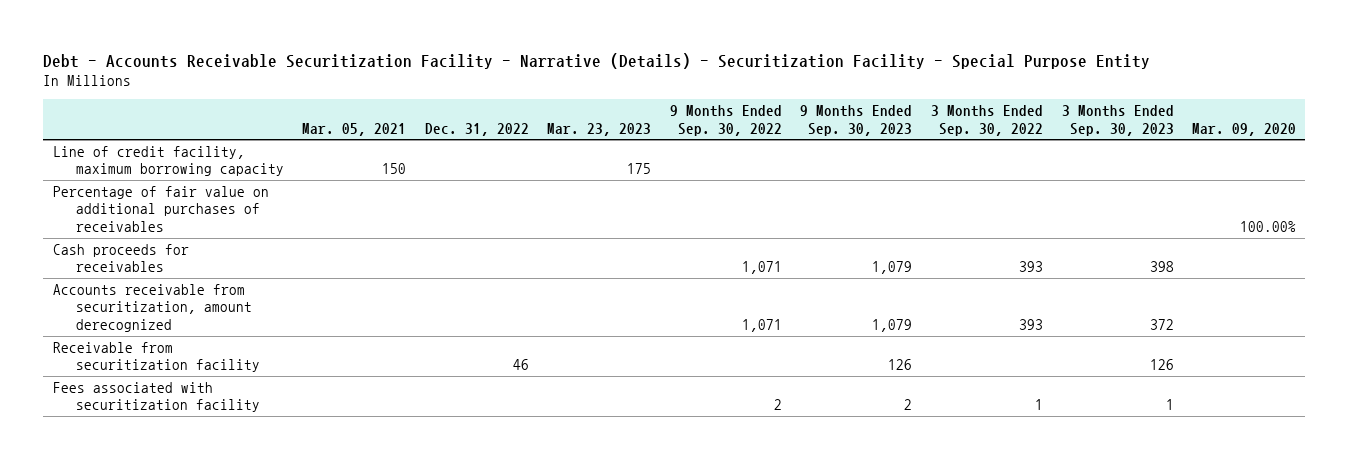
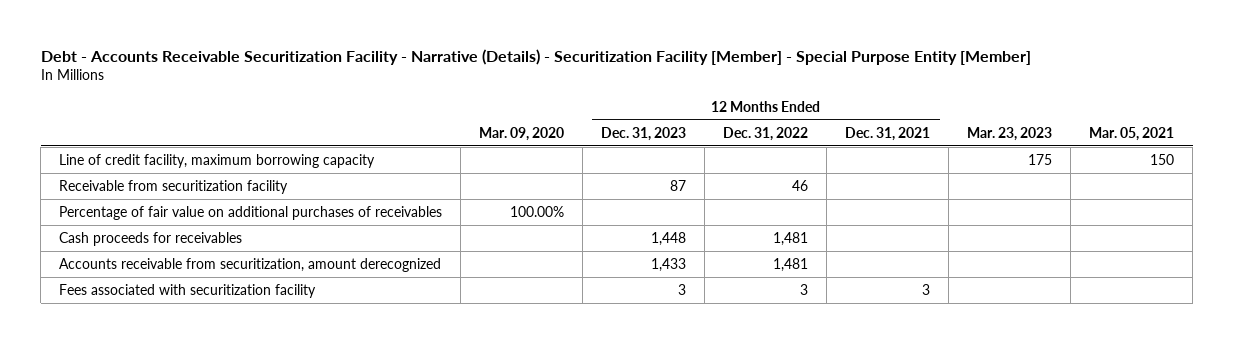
- Debt - Accounts Receivable Securitization Facility - Narrative (Details) - Securitization Facility - Special Purpose Entity
+ Debt - Accounts Receivable Securitization Facility - Narrative (Details) - Securitization Facility [Member] - Special Purpose Entity [Member]
- | Mar. 05, 2021 | Dec. 31, 2022 | Mar. 23, 2023 | 9 Months Ended Sep. 30, 2022 | 9 Months Ended Sep. 30, 2023 | 3 Months Ended Sep. 30, 2022 | 3 Months Ended Sep. 30, 2023 | Mar. 09, 2020
+ | Mar. 09, 2020 | 12 Months Ended Dec. 31, 2023 | 12 Months Ended Dec. 31, 2022 | 12 Months Ended Dec. 31, 2021 | Mar. 23, 2023 | Mar. 05, 2021
moved up: Receivable from securitization facility | | 87 | 46 | | |

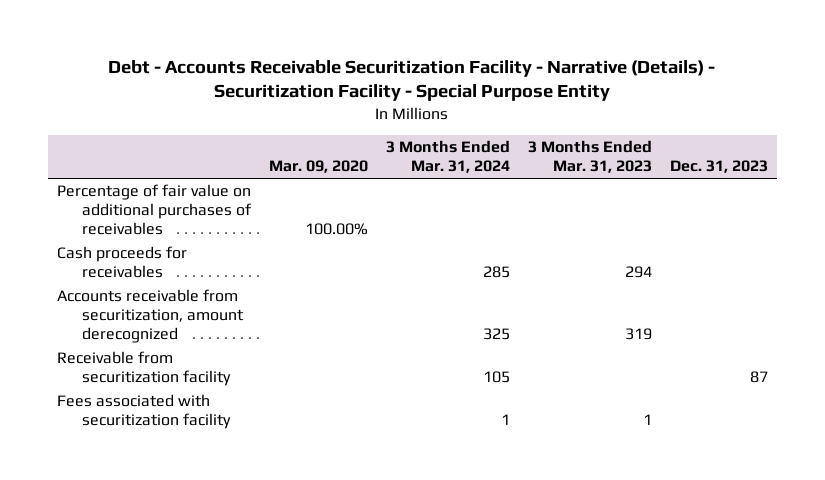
- Debt - Accounts Receivable Securitization Facility - Narrative (Details) - Securitization Facility [Member] - Special Purpose Entity [Member]
+ Debt - Accounts Receivable Securitization Facility - Narrative (Details) - Securitization Facility - Special Purpose Entity
- | Mar. 09, 2020 | 12 Months Ended Dec. 31, 2023 | 12 Months Ended Dec. 31, 2022 | 12 Months Ended Dec. 31, 2021 | Mar. 23, 2023 | Mar. 05, 2021
+ | Mar. 09, 2020 | 3 Months Ended Mar. 31, 2024 | 3 Months Ended Mar. 31, 2023 | Dec. 31, 2023
- Line of credit facility, maximum borrowing capacity | | | | | 175 | 150
moved down: Receivable from securitization facility | | 105 | | 87

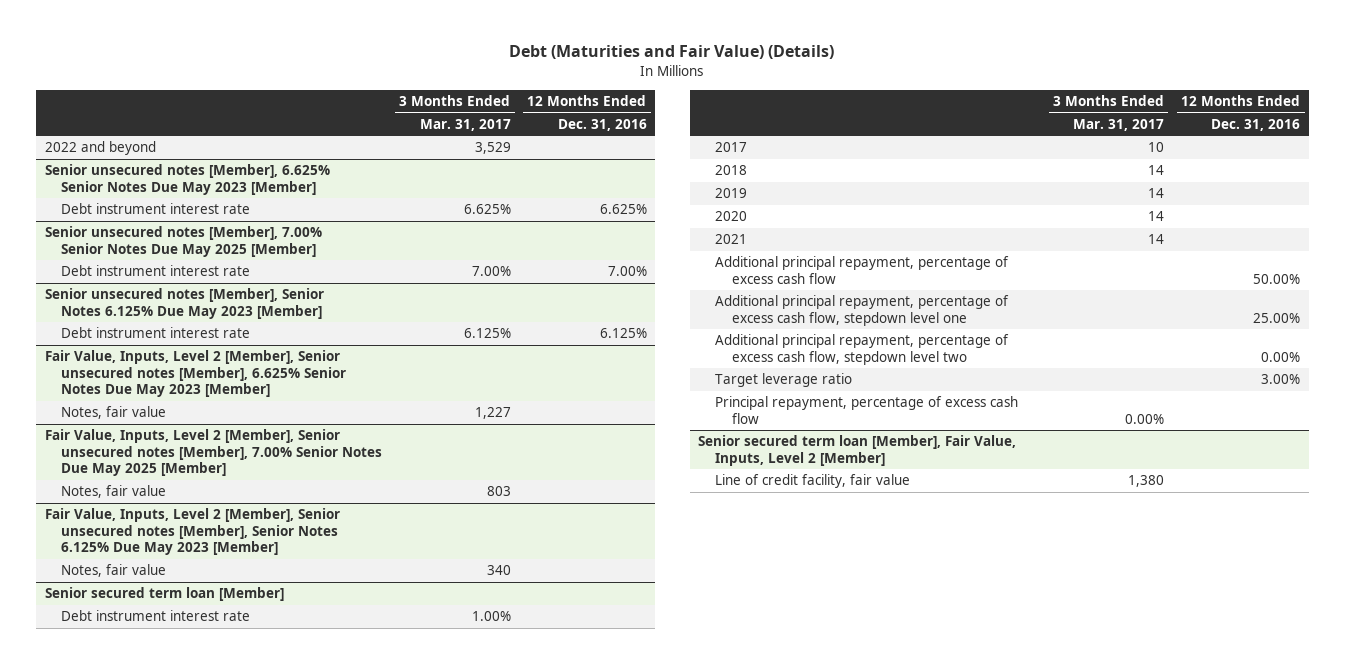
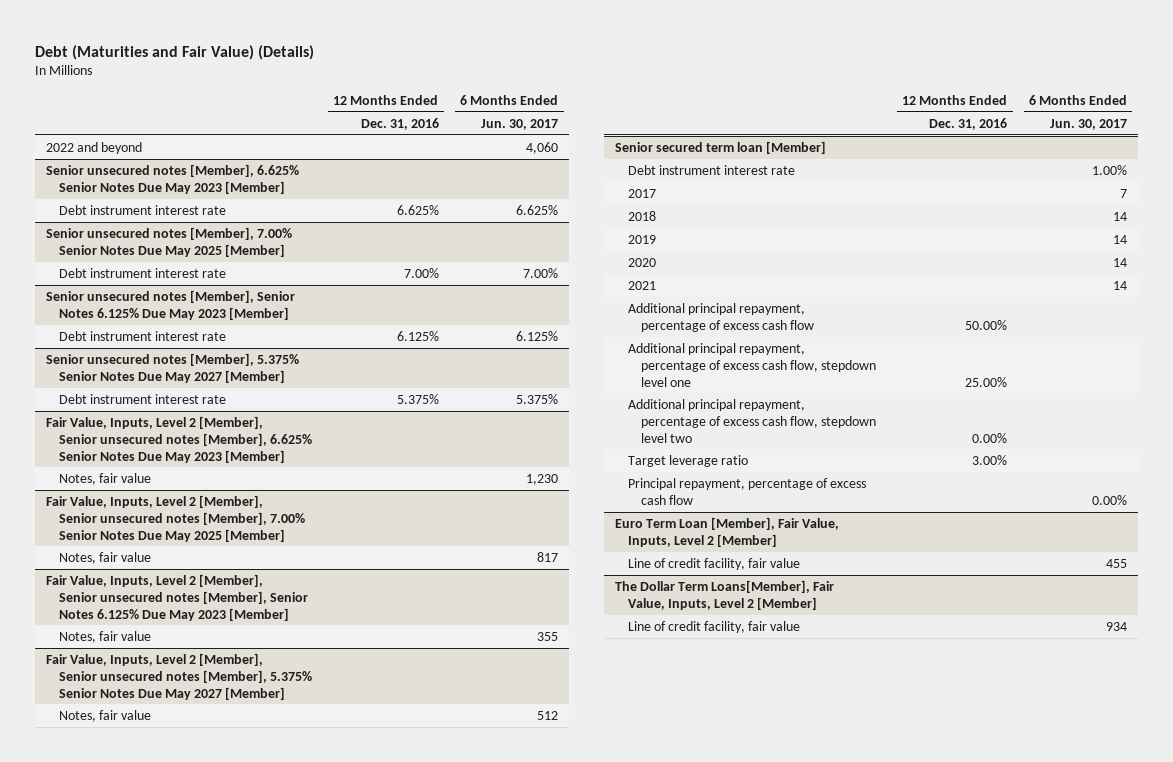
- | 3 Months Ended Mar. 31, 2017 | 12 Months Ended Dec. 31, 2016
+ | 12 Months Ended Dec. 31, 2016 | 6 Months Ended Jun. 30, 2017
+ Senior unsecured notes [Member], 5.375% Senior Notes Due May 2027 [Member]
+ Debt instrument interest rate | 5.375% | 5.375%
+ Fair Value, Inputs, Level 2 [Member], Senior unsecured notes [Member], 5.375% Senior Notes Due May 2027 [Member]
+ Notes, fair value | | 512
- Senior secured term loan [Member], Fair Value, Inputs, Level 2 [Member]
+ Euro Term Loan [Member], Fair Value, Inputs, Level 2 [Member]
+ The Dollar Term Loans[Member], Fair Value, Inputs, Level 2 [Member]
+ Line of credit facility, fair value | | 934

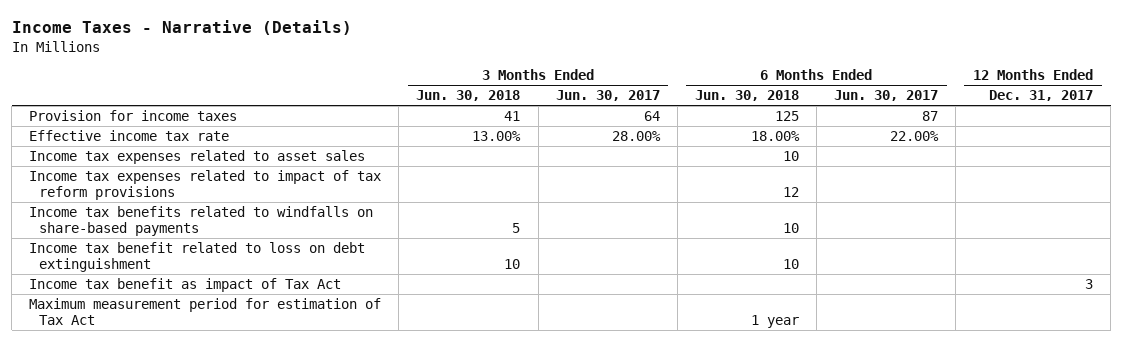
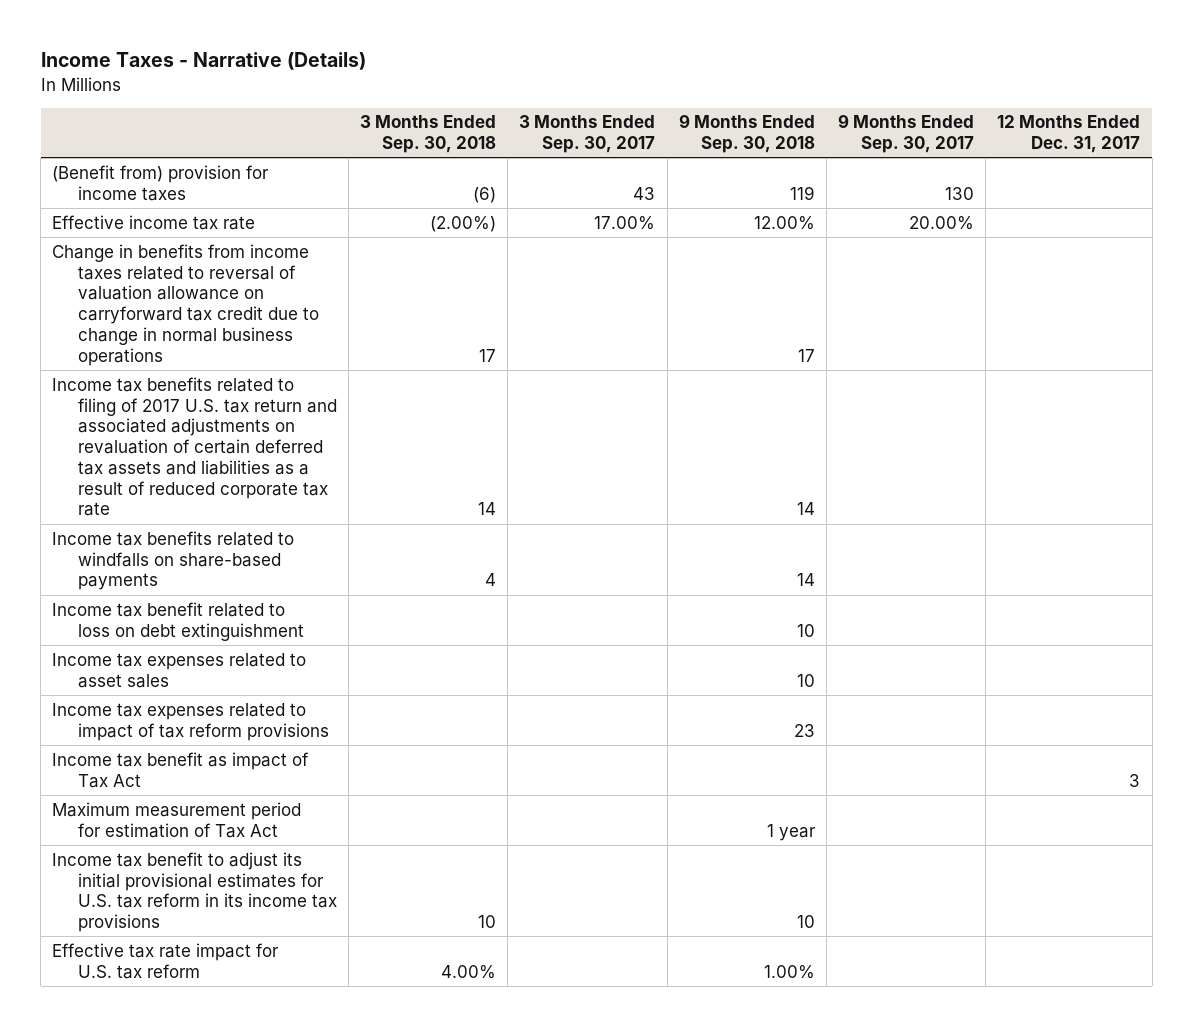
- | 3 Months Ended Jun. 30, 2018 | 3 Months Ended Jun. 30, 2017 | 6 Months Ended Jun. 30, 2018 | 6 Months Ended Jun. 30, 2017 | 12 Months Ended Dec. 31, 2017
+ | 3 Months Ended Sep. 30, 2018 | 3 Months Ended Sep. 30, 2017 | 9 Months Ended Sep. 30, 2018 | 9 Months Ended Sep. 30, 2017 | 12 Months Ended Dec. 31, 2017
- Provision for income taxes | 41 | 64 | 125 | 87 |
+ (Benefit from) provision for income taxes | (6) | 43 | 119 | 130 |
+ Change in benefits from income taxes related to reversal of valuation allowance on carryforward tax credit due to change in normal business operations | 17 | | 17 | |
+ Income tax benefits related to filing of 2017 U.S. tax return and associated adjustments on revaluation of certain deferred tax assets and liabilities as a result of reduced corporate tax rate | 14 | | 14 | |
moved down: Income tax expenses related to asset sales | | | 10 | |
moved down: Income tax expenses related to impact of tax reform provisions | | | 23 | |
+ Income tax benefit to adjust its initial provisional estimates for U.S. tax reform in its income tax provisions | 10 | | 10 | |
+ Effective tax rate impact for U.S. tax reform | 4.00% | | 1.00% | |

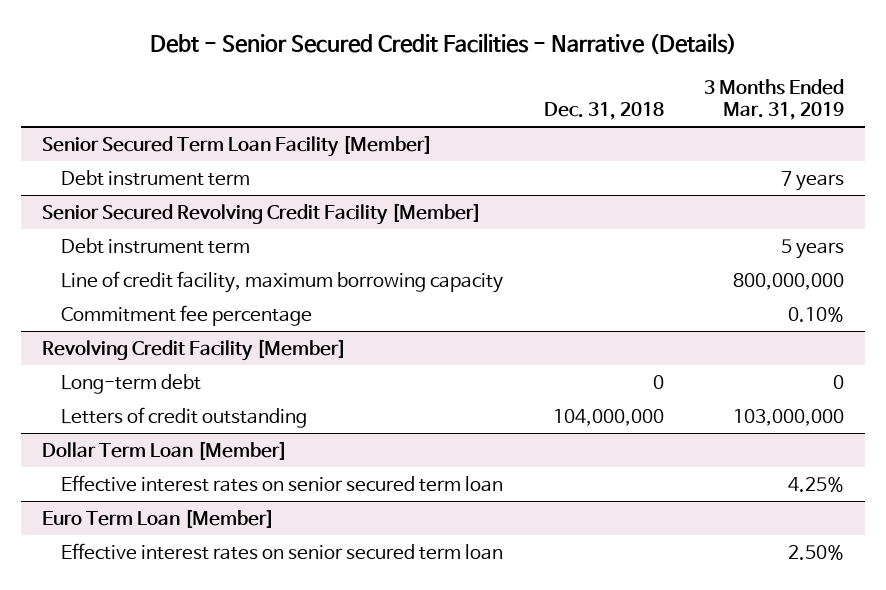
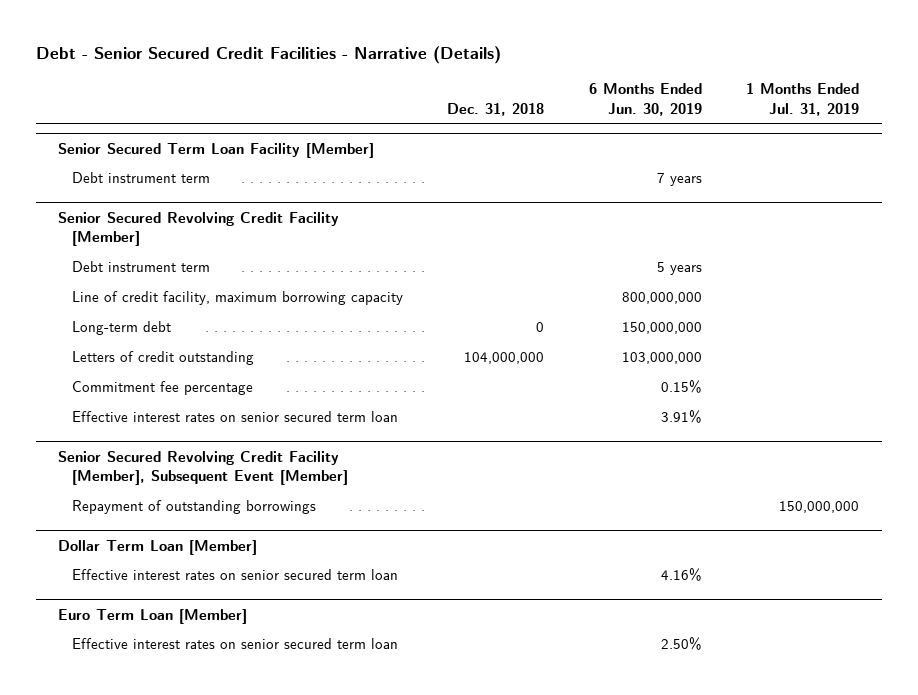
- | Dec. 31, 2018 | 3 Months Ended Mar. 31, 2019
+ | Dec. 31, 2018 | 6 Months Ended Jun. 30, 2019 | 1 Months Ended Jul. 31, 2019
@ Senior Secured Revolving Credit Facility [Member]
+ Long-term debt | 0 | 150,000,000 |
+ Letters of credit outstanding | 104,000,000 | 103,000,000 |
- Revolving Credit Facility [Member]
- Long-term debt | 0 | 0
- Letters of credit outstanding | 104,000,000 | 103,000,000
@ Senior Secured Revolving Credit Facility [Member]
+ Effective interest rates on senior secured term loan | | 3.91% |
+ Senior Secured Revolving Credit Facility [Member], Subsequent Event [Member]
+ Repayment of outstanding borrowings | | | 150,000,000

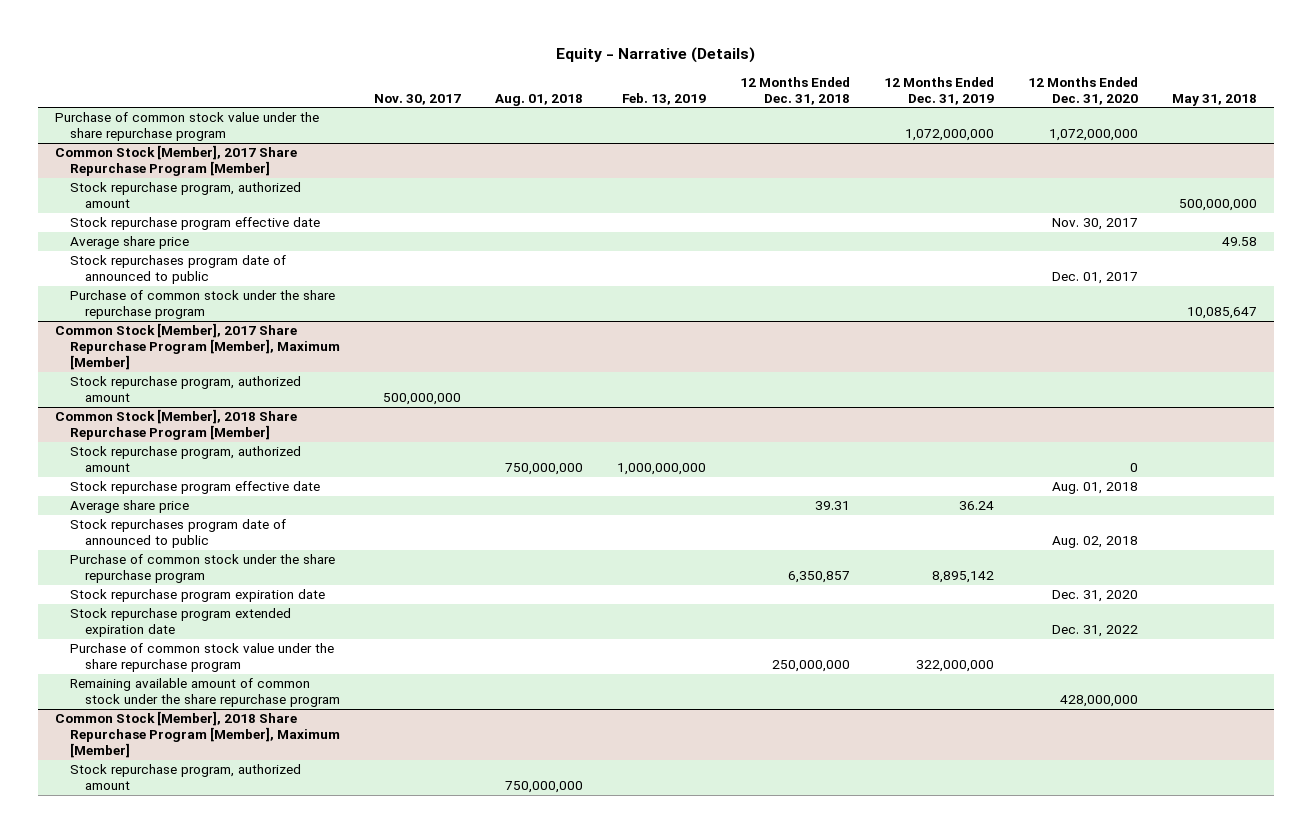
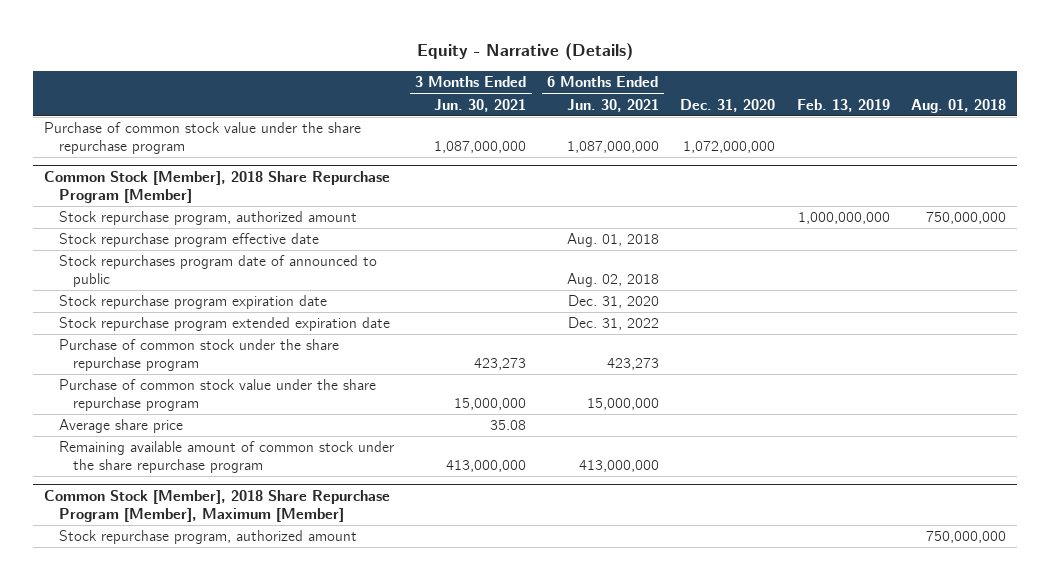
- | Nov. 30, 2017 | Aug. 01, 2018 | Feb. 13, 2019 | 12 Months Ended Dec. 31, 2018 | 12 Months Ended Dec. 31, 2019 | 12 Months Ended Dec. 31, 2020 | May 31, 2018
+ | 3 Months Ended Jun. 30, 2021 | 6 Months Ended Jun. 30, 2021 | Dec. 31, 2020 | Feb. 13, 2019 | Aug. 01, 2018
- Common Stock [Member], 2017 Share Repurchase Program [Member]
- Stock repurchase program, authorized amount | | | | | | | 500,000,000
- Stock repurchase program effective date | | | | | | Nov. 30, 2017 |
- Average share price | | | | | | | 49.58
- Stock repurchases program date of announced to public | | | | | | Dec. 01, 2017 |
- Purchase of common stock under the share repurchase program | | | | | | | 10,085,647
- Common Stock [Member], 2017 Share Repurchase Program [Member], Maximum [Member]
- Stock repurchase program, authorized amount | 500,000,000 | | | | | |
@ Common Stock [Member], 2018 Share Repurchase Program [Member]
moved down: Purchase of common stock under the share repurchase program | 423,273 | 423,273 | | |
moved down: Average share price | 35.08 | | | |

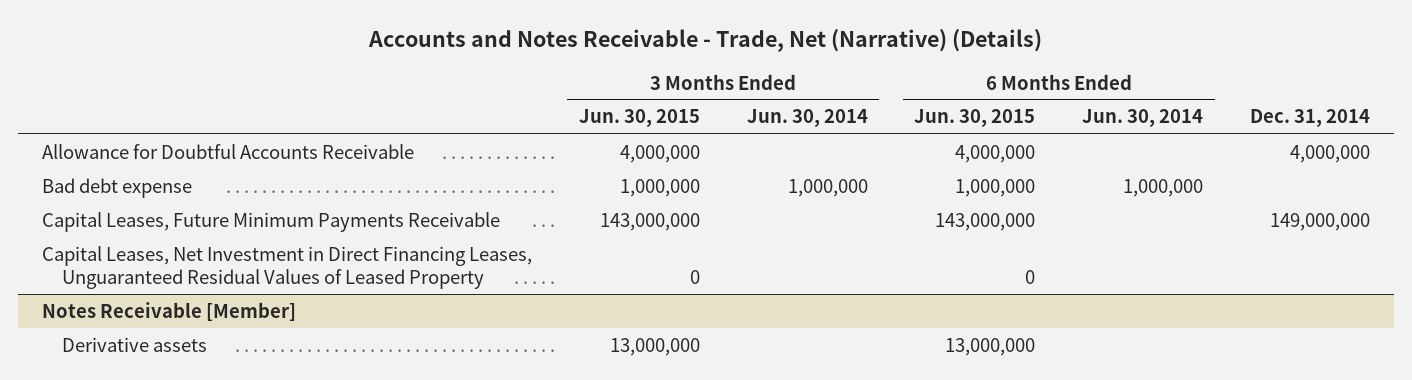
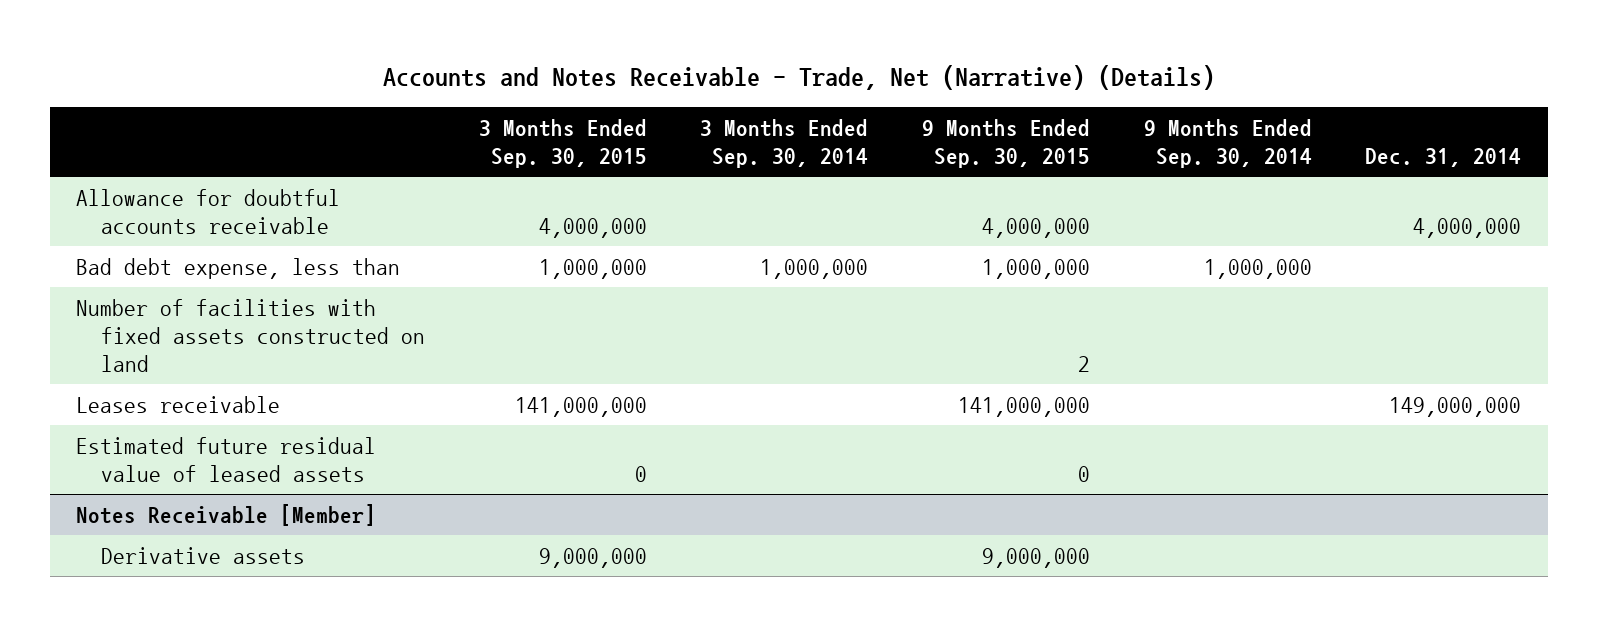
- | 3 Months Ended Jun. 30, 2015 | 3 Months Ended Jun. 30, 2014 | 6 Months Ended Jun. 30, 2015 | 6 Months Ended Jun. 30, 2014 | Dec. 31, 2014
+ | 3 Months Ended Sep. 30, 2015 | 3 Months Ended Sep. 30, 2014 | 9 Months Ended Sep. 30, 2015 | 9 Months Ended Sep. 30, 2014 | Dec. 31, 2014
- Allowance for Doubtful Accounts Receivable | 4,000,000 | | 4,000,000 | | 4,000,000
- Bad debt expense | 1,000,000 | 1,000,000 | 1,000,000 | 1,000,000 |
- Capital Leases, Future Minimum Payments Receivable | 143,000,000 | | 143,000,000 | | 149,000,000
- Capital Leases, Net Investment in Direct Financing Leases, Unguaranteed Residual Values of Leased Property | 0 | | 0 | |
+ Allowance for doubtful accounts receivable | 4,000,000 | | 4,000,000 | | 4,000,000
+ Bad debt expense, less than | 1,000,000 | 1,000,000 | 1,000,000 | 1,000,000 |
+ Number of facilities with fixed assets constructed on land | | | 2 | |
+ Leases receivable | 141,000,000 | | 141,000,000 | | 149,000,000
+ Estimated future residual value of leased assets | 0 | | 0 | |

